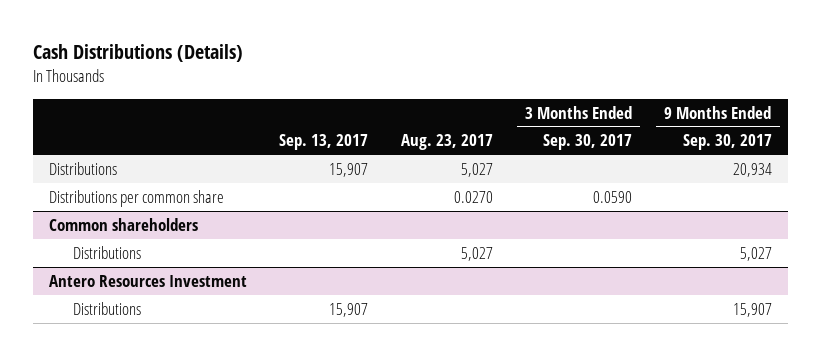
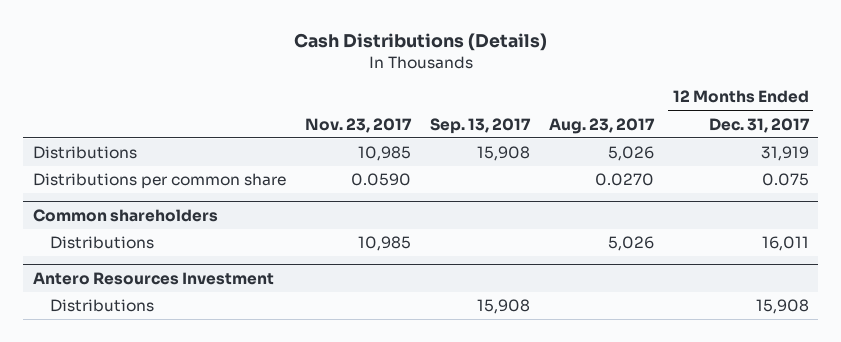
- | Sep. 13, 2017 | Aug. 23, 2017 | 3 Months Ended Sep. 30, 2017 | 9 Months Ended Sep. 30, 2017
+ | Nov. 23, 2017 | Sep. 13, 2017 | Aug. 23, 2017 | 12 Months Ended Dec. 31, 2017
- Distributions | 15,907 | 5,027 | | 20,934
+ Distributions | 10,985 | 15,908 | 5,026 | 31,919
@ Common shareholders
- Distributions | | 5,027 | | 5,027
+ Distributions | 10,985 | | 5,026 | 16,011
@ Antero Resources Investment
- Distributions | 15,907 | | | 15,907
+ Distributions | | 15,908 | | 15,908

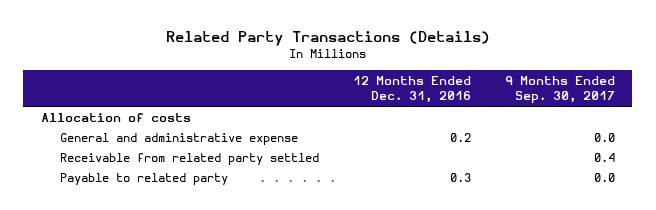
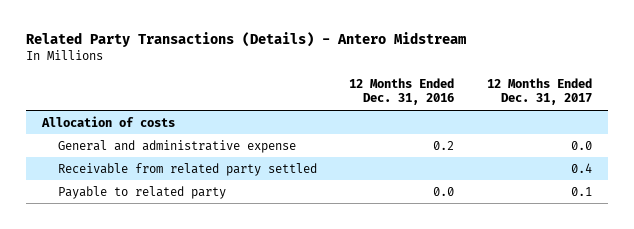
- Related Party Transactions (Details)
+ Related Party Transactions (Details) - Antero Midstream
- | 12 Months Ended Dec. 31, 2016 | 9 Months Ended Sep. 30, 2017
+ | 12 Months Ended Dec. 31, 2016 | 12 Months Ended Dec. 31, 2017
- Payable to related party | 0.3 | 0.0
+ Payable to related party | 0.0 | 0.1

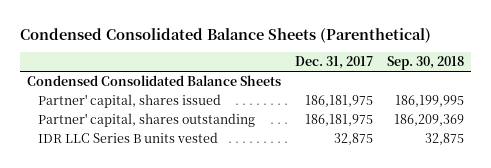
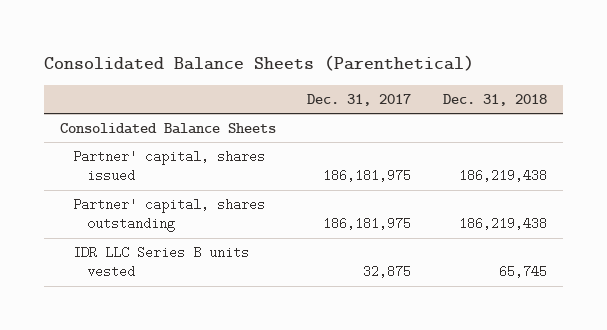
- Condensed Consolidated Balance Sheets (Parenthetical)
+ Consolidated Balance Sheets (Parenthetical)
- | Dec. 31, 2017 | Sep. 30, 2018
+ | Dec. 31, 2017 | Dec. 31, 2018
- Condensed Consolidated Balance Sheets
+ Consolidated Balance Sheets

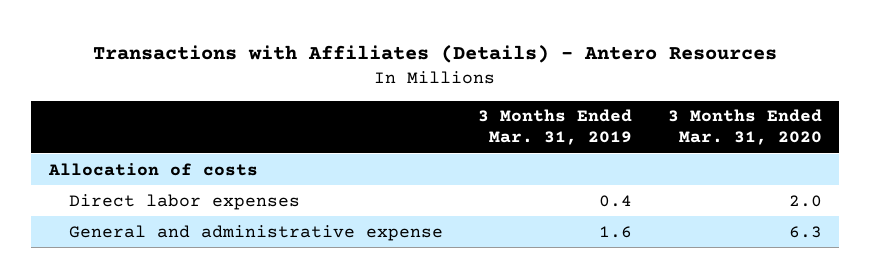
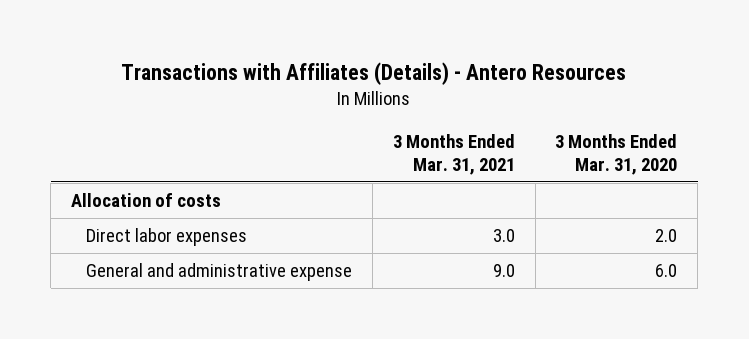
- | 3 Months Ended Mar. 31, 2019 | 3 Months Ended Mar. 31, 2020
+ | 3 Months Ended Mar. 31, 2021 | 3 Months Ended Mar. 31, 2020
- General and administrative expense | 1.6 | 6.3
+ General and administrative expense | 9.0 | 6.0

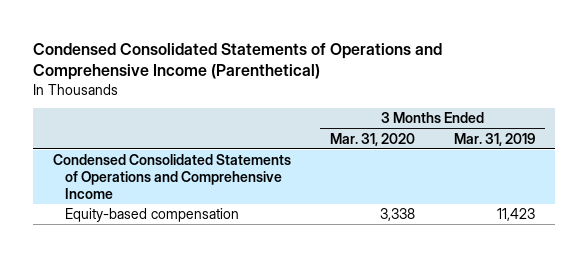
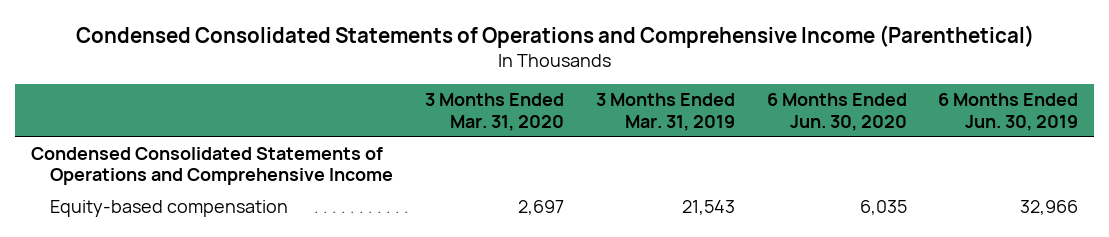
- | 3 Months Ended Mar. 31, 2020 | 3 Months Ended Mar. 31, 2019
+ | 3 Months Ended Mar. 31, 2020 | 3 Months Ended Mar. 31, 2019 | 6 Months Ended Jun. 30, 2020 | 6 Months Ended Jun. 30, 2019
- Equity-based compensation | 3,338 | 11,423
+ Equity-based compensation | 2,697 | 21,543 | 6,035 | 32,966

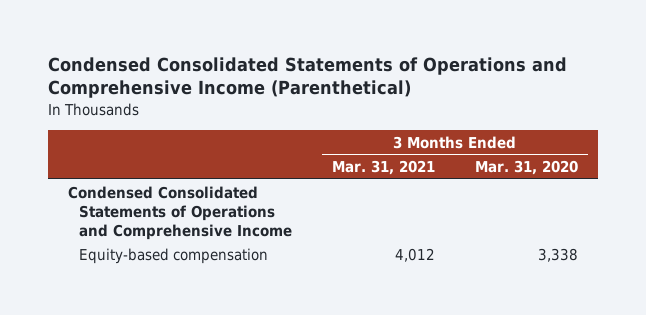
- | 3 Months Ended Mar. 31, 2020 | 3 Months Ended Mar. 31, 2019 | 6 Months Ended Jun. 30, 2020 | 6 Months Ended Jun. 30, 2019
+ | 3 Months Ended Mar. 31, 2021 | 3 Months Ended Mar. 31, 2020
- Equity-based compensation | 2,697 | 21,543 | 6,035 | 32,966
+ Equity-based compensation | 4,012 | 3,338

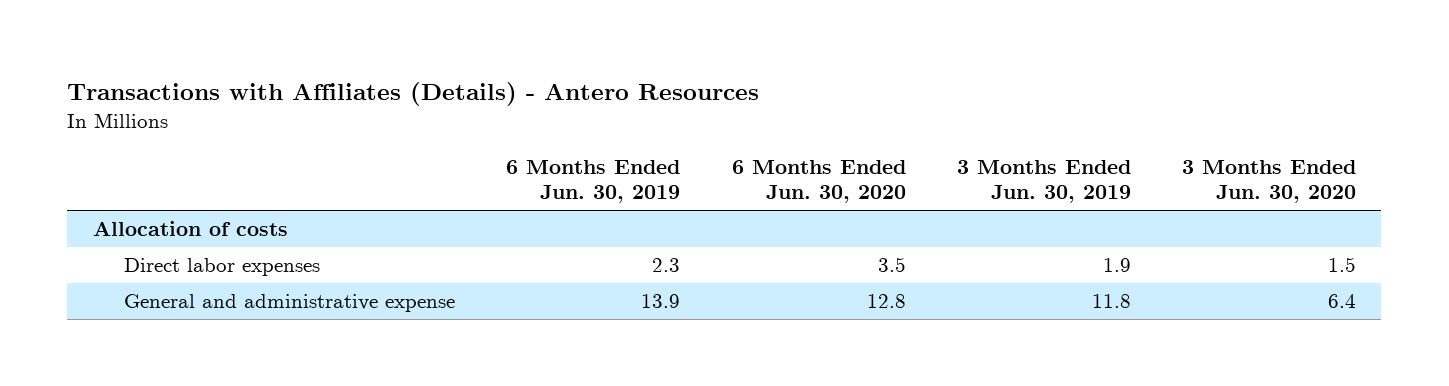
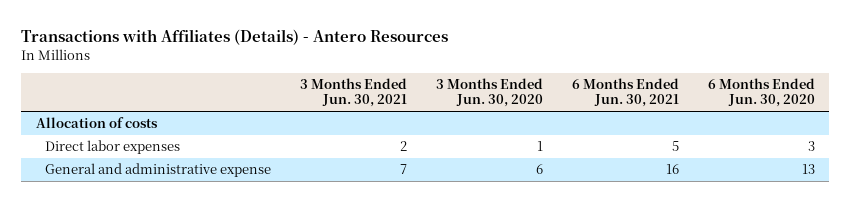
- | 6 Months Ended Jun. 30, 2019 | 6 Months Ended Jun. 30, 2020 | 3 Months Ended Jun. 30, 2019 | 3 Months Ended Jun. 30, 2020
+ | 3 Months Ended Jun. 30, 2021 | 3 Months Ended Jun. 30, 2020 | 6 Months Ended Jun. 30, 2021 | 6 Months Ended Jun. 30, 2020
- Direct labor expenses | 2.3 | 3.5 | 1.9 | 1.5
- General and administrative expense | 13.9 | 12.8 | 11.8 | 6.4
+ Direct labor expenses | 2 | 1 | 5 | 3
+ General and administrative expense | 7 | 6 | 16 | 13

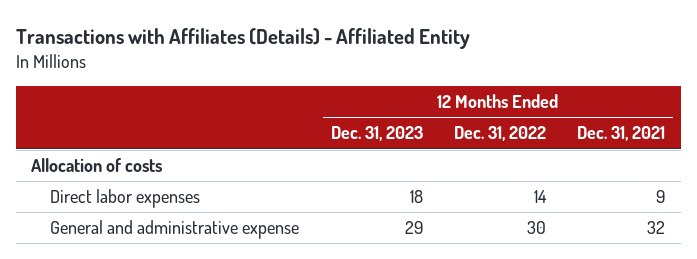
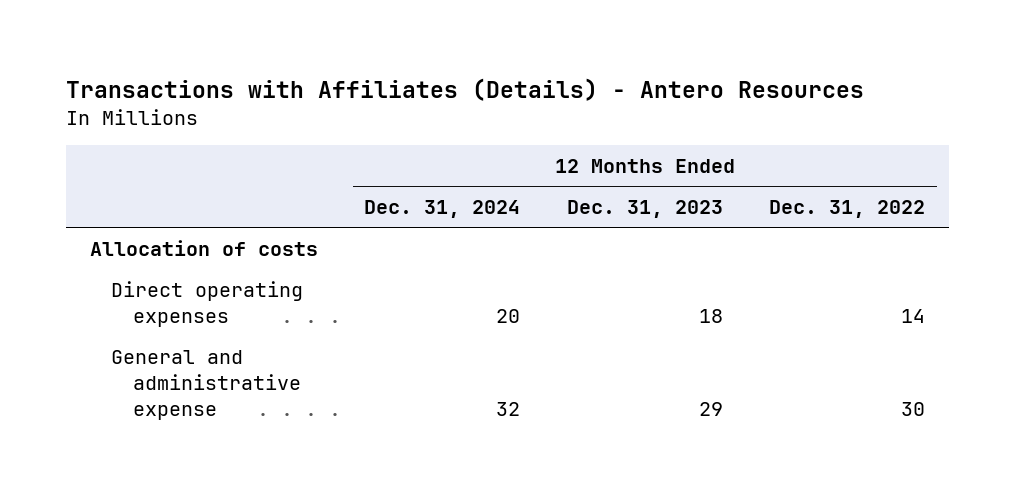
- Transactions with Affiliates (Details) - Affiliated Entity
+ Transactions with Affiliates (Details) - Antero Resources
- | 12 Months Ended Dec. 31, 2023 | 12 Months Ended Dec. 31, 2022 | 12 Months Ended Dec. 31, 2021
+ | 12 Months Ended Dec. 31, 2024 | 12 Months Ended Dec. 31, 2023 | 12 Months Ended Dec. 31, 2022
- Direct labor expenses | 18 | 14 | 9
+ Direct operating expenses | 20 | 18 | 14

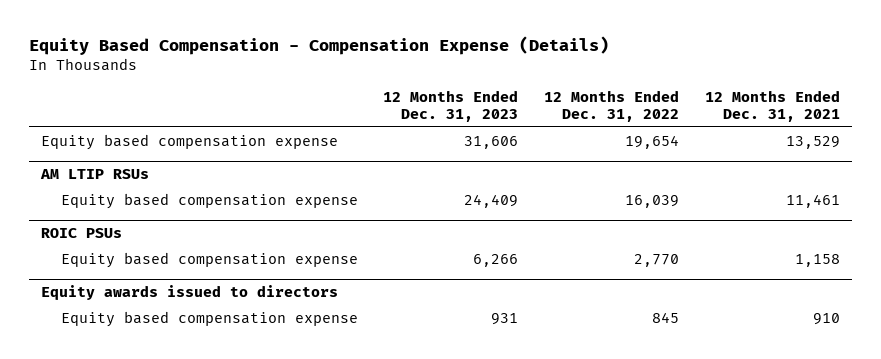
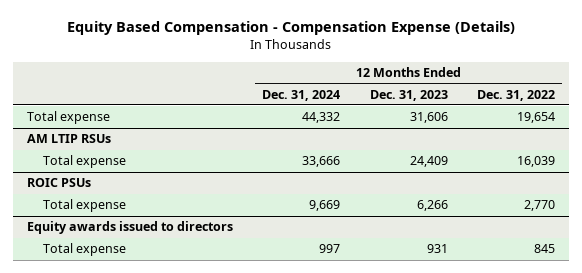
- | 12 Months Ended Dec. 31, 2023 | 12 Months Ended Dec. 31, 2022 | 12 Months Ended Dec. 31, 2021
+ | 12 Months Ended Dec. 31, 2024 | 12 Months Ended Dec. 31, 2023 | 12 Months Ended Dec. 31, 2022
- Equity based compensation expense | 31,606 | 19,654 | 13,529
+ Total expense | 44,332 | 31,606 | 19,654
@ AM LTIP RSUs
- Equity based compensation expense | 24,409 | 16,039 | 11,461
+ Total expense | 33,666 | 24,409 | 16,039
@ ROIC PSUs
- Equity based compensation expense | 6,266 | 2,770 | 1,158
+ Total expense | 9,669 | 6,266 | 2,770
@ Equity awards issued to directors
- Equity based compensation expense | 931 | 845 | 910
+ Total expense | 997 | 931 | 845

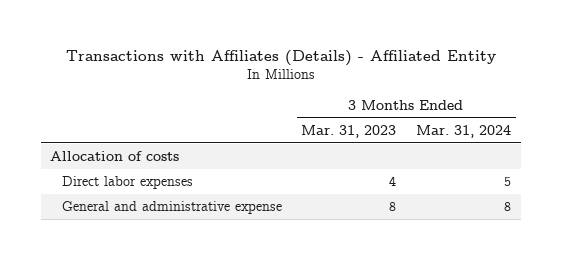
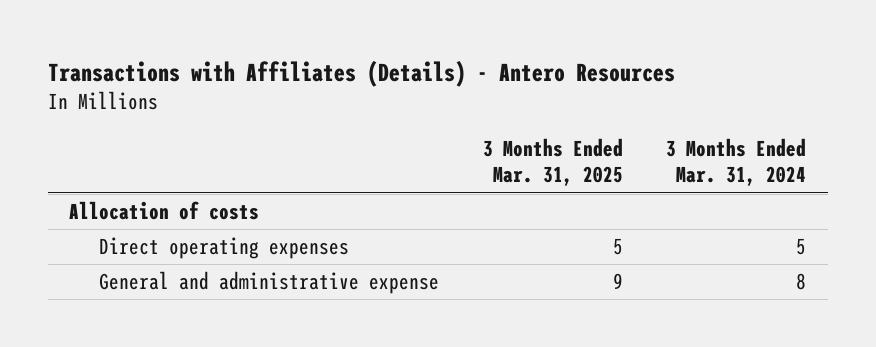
- Transactions with Affiliates (Details) - Affiliated Entity
+ Transactions with Affiliates (Details) - Antero Resources
- | 3 Months Ended Mar. 31, 2023 | 3 Months Ended Mar. 31, 2024
+ | 3 Months Ended Mar. 31, 2025 | 3 Months Ended Mar. 31, 2024
- Direct labor expenses | 4 | 5
+ Direct operating expenses | 5 | 5

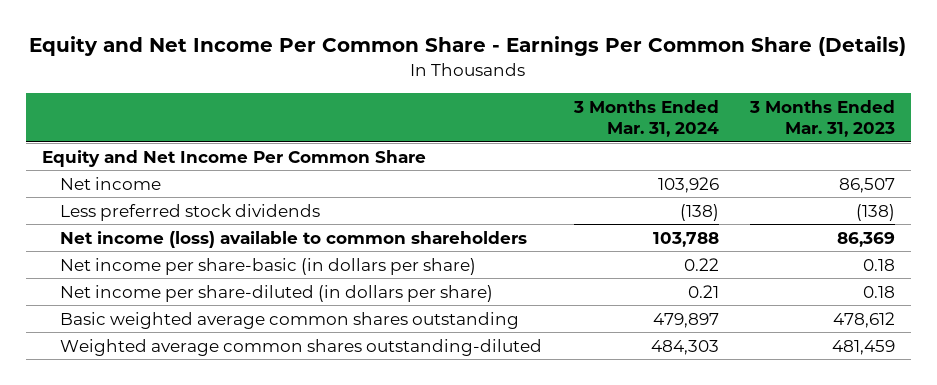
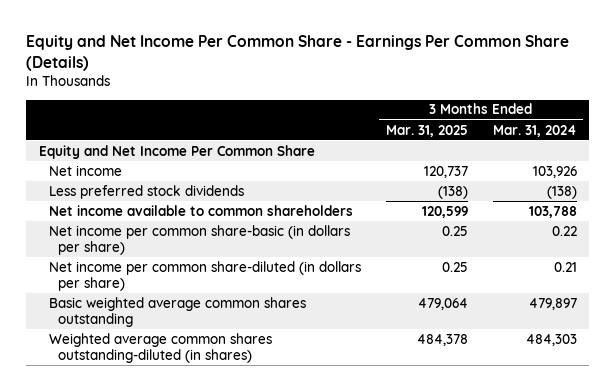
- | 3 Months Ended Mar. 31, 2024 | 3 Months Ended Mar. 31, 2023
+ | 3 Months Ended Mar. 31, 2025 | 3 Months Ended Mar. 31, 2024
- Net income (loss) available to common shareholders | 103,788 | 86,369
- Net income per share-basic (in dollars per share) | 0.22 | 0.18
- Net income per share-diluted (in dollars per share) | 0.21 | 0.18
+ Net income available to common shareholders | 120,599 | 103,788
+ Net income per common share-basic (in dollars per share) | 0.25 | 0.22
+ Net income per common share-diluted (in dollars per share) | 0.25 | 0.21
- Weighted average common shares outstanding-diluted | 484,303 | 481,459
+ Weighted average common shares outstanding-diluted (in shares) | 484,378 | 484,303

